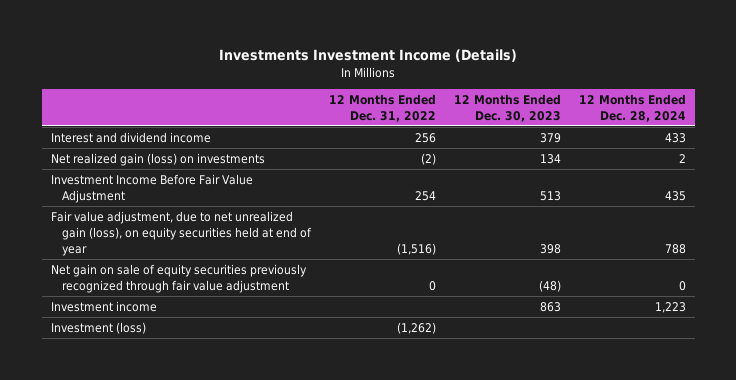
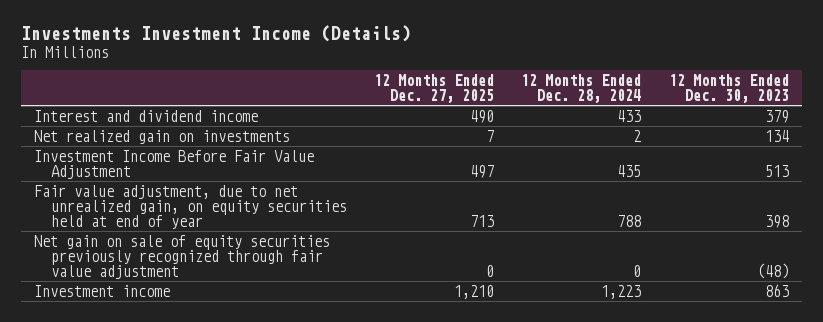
- | 12 Months Ended Dec. 31, 2022 | 12 Months Ended Dec. 30, 2023 | 12 Months Ended Dec. 28, 2024
+ | 12 Months Ended Dec. 27, 2025 | 12 Months Ended Dec. 28, 2024 | 12 Months Ended Dec. 30, 2023
- Net realized gain (loss) on investments | (2) | 134 | 2
+ Net realized gain on investments | 7 | 2 | 134
- Fair value adjustment, due to net unrealized gain (loss), on equity securities held at end of year | (1,516) | 398 | 788
+ Fair value adjustment, due to net unrealized gain, on equity securities held at end of year | 713 | 788 | 398
- Investment (loss) | (1,262) | |

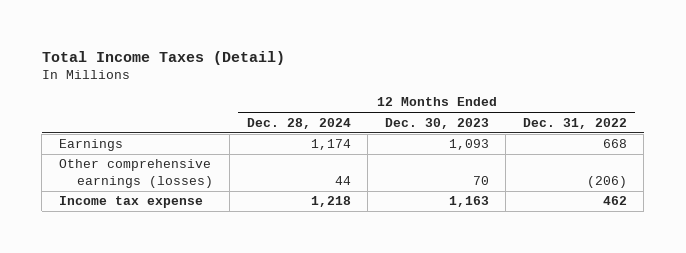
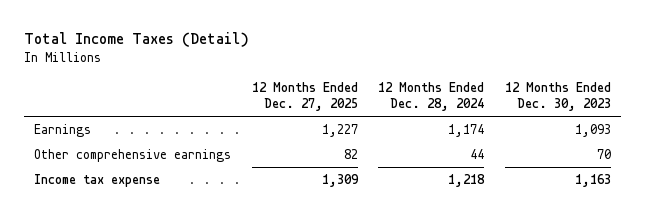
- | 12 Months Ended Dec. 28, 2024 | 12 Months Ended Dec. 30, 2023 | 12 Months Ended Dec. 31, 2022
+ | 12 Months Ended Dec. 27, 2025 | 12 Months Ended Dec. 28, 2024 | 12 Months Ended Dec. 30, 2023
- Other comprehensive earnings (losses) | 44 | 70 | (206)
+ Other comprehensive earnings | 82 | 44 | 70

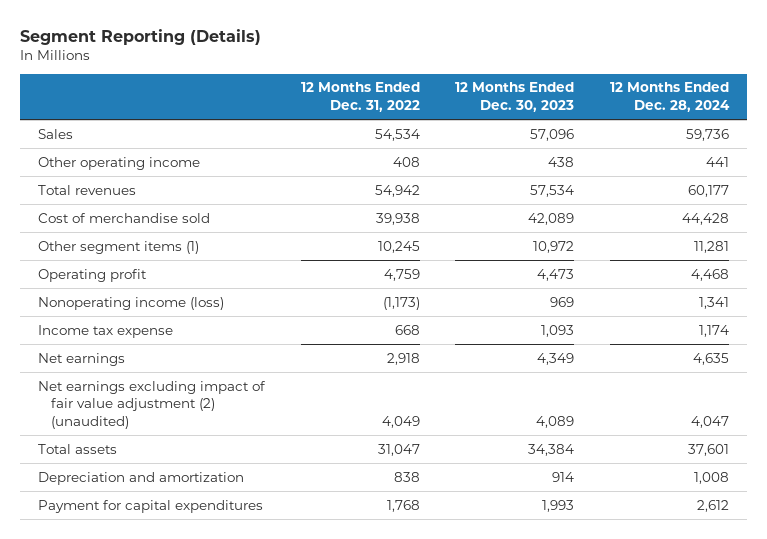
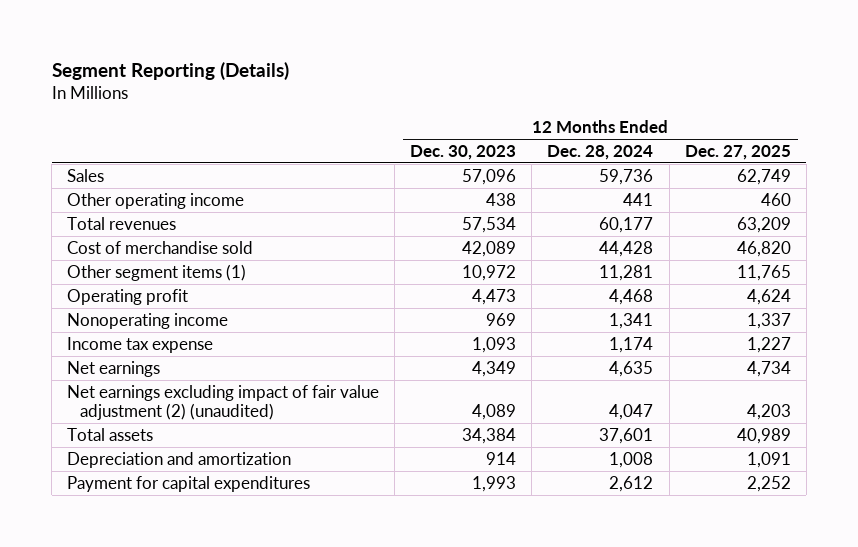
- | 12 Months Ended Dec. 31, 2022 | 12 Months Ended Dec. 30, 2023 | 12 Months Ended Dec. 28, 2024
+ | 12 Months Ended Dec. 30, 2023 | 12 Months Ended Dec. 28, 2024 | 12 Months Ended Dec. 27, 2025
- Nonoperating income (loss) | (1,173) | 969 | 1,341
+ Nonoperating income | 969 | 1,341 | 1,337

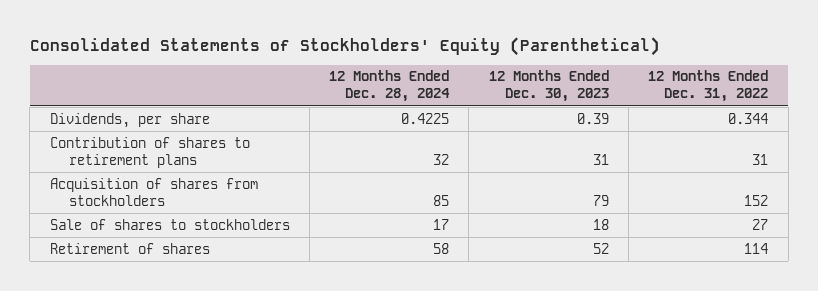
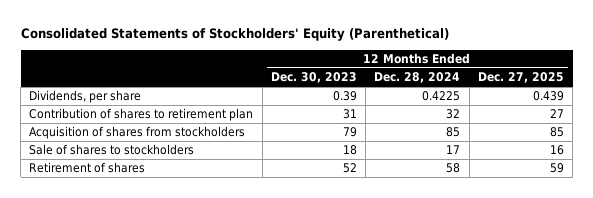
- | 12 Months Ended Dec. 28, 2024 | 12 Months Ended Dec. 30, 2023 | 12 Months Ended Dec. 31, 2022
+ | 12 Months Ended Dec. 30, 2023 | 12 Months Ended Dec. 28, 2024 | 12 Months Ended Dec. 27, 2025
- Contribution of shares to retirement plans | 32 | 31 | 31
+ Contribution of shares to retirement plan | 31 | 32 | 27

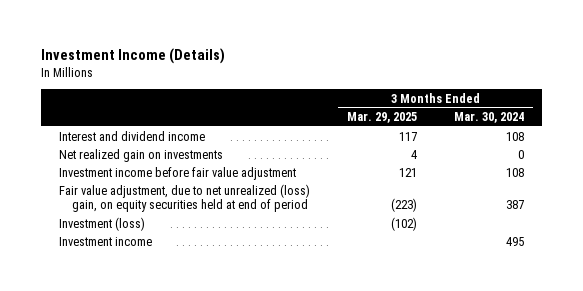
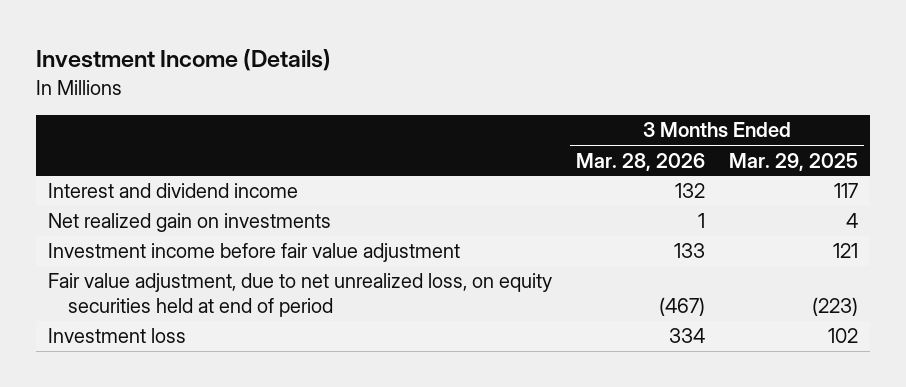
- | 3 Months Ended Mar. 29, 2025 | 3 Months Ended Mar. 30, 2024
+ | 3 Months Ended Mar. 28, 2026 | 3 Months Ended Mar. 29, 2025
- Fair value adjustment, due to net unrealized (loss) gain, on equity securities held at end of period | (223) | 387
- Investment (loss) | (102) |
- Investment income | | 495
+ Fair value adjustment, due to net unrealized loss, on equity securities held at end of period | (467) | (223)
+ Investment loss | 334 | 102

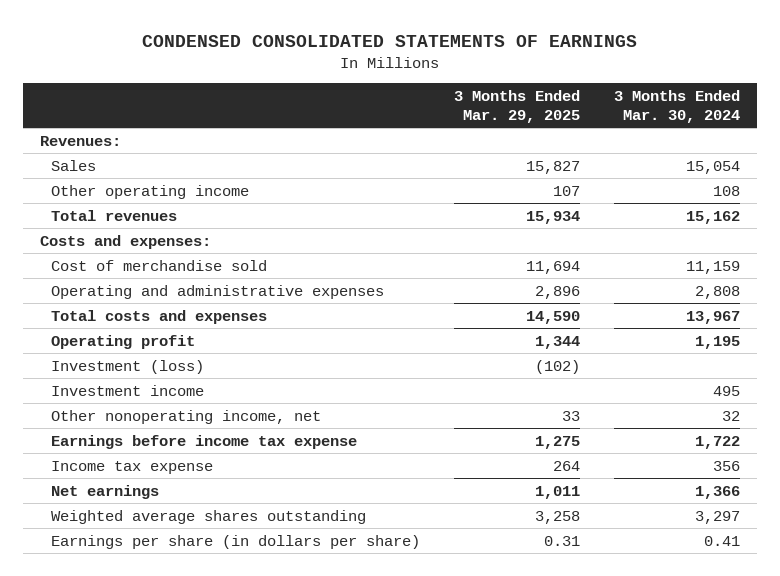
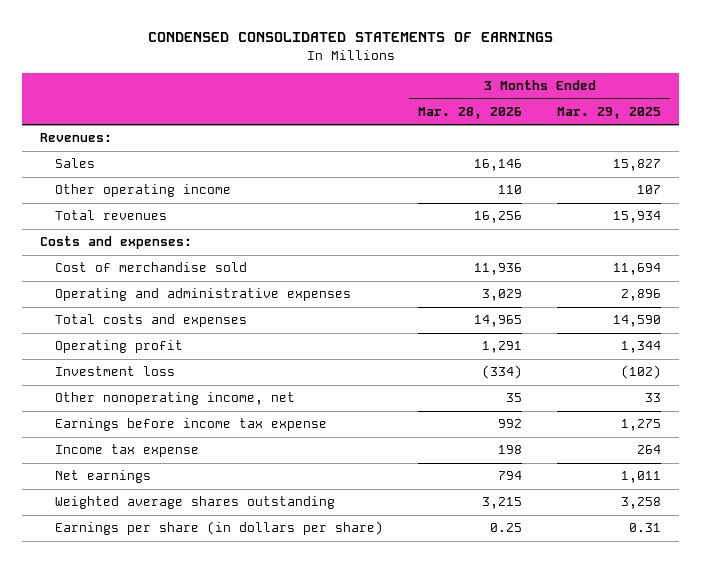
- | 3 Months Ended Mar. 29, 2025 | 3 Months Ended Mar. 30, 2024
+ | 3 Months Ended Mar. 28, 2026 | 3 Months Ended Mar. 29, 2025
- Investment (loss) | (102) |
- Investment income | | 495
+ Investment loss | (334) | (102)

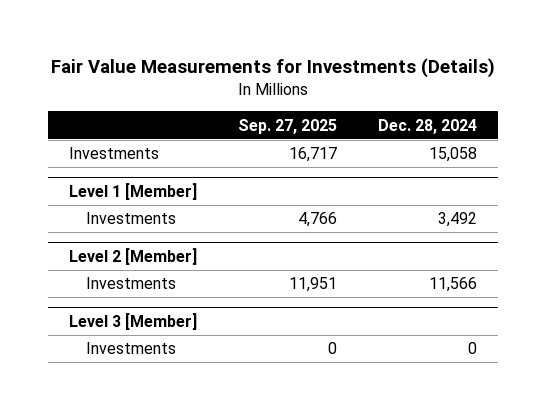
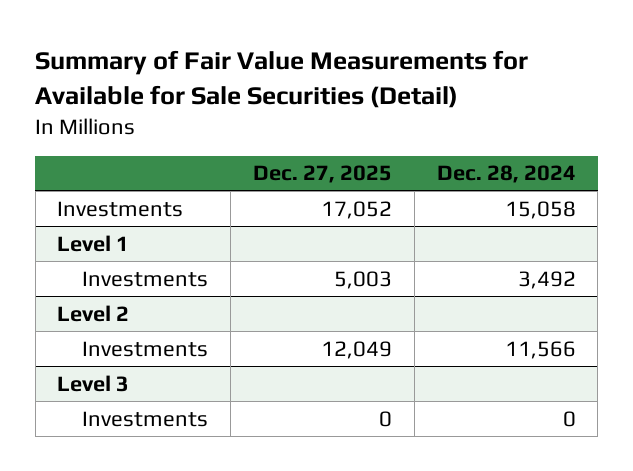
- Fair Value Measurements for Investments (Details)
+ Summary of Fair Value Measurements for Available for Sale Securities (Detail)
- | Sep. 27, 2025 | Dec. 28, 2024
+ | Dec. 27, 2025 | Dec. 28, 2024
- Level 1 [Member]
+ Level 1
- Level 2 [Member]
+ Level 2
- Level 3 [Member]
+ Level 3

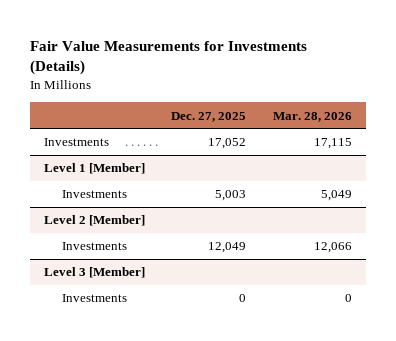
- Summary of Fair Value Measurements for Available for Sale Securities (Detail)
+ Fair Value Measurements for Investments (Details)
- | Dec. 27, 2025 | Dec. 28, 2024
+ | Dec. 27, 2025 | Mar. 28, 2026
- Level 1
+ Level 1 [Member]
- Level 2
+ Level 2 [Member]
- Level 3
+ Level 3 [Member]

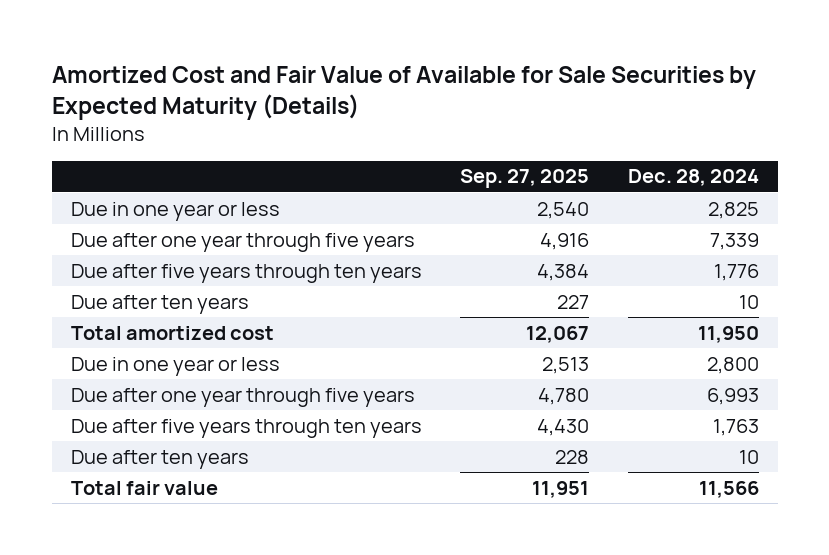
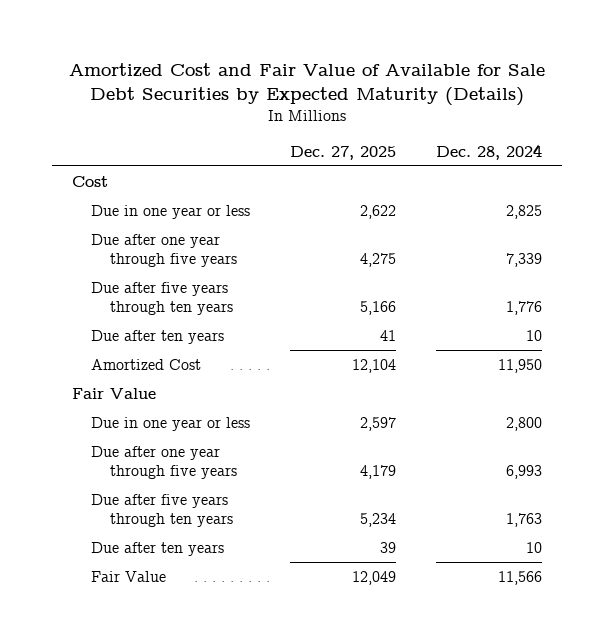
- Amortized Cost and Fair Value of Available for Sale Securities by Expected Maturity (Details)
+ Amortized Cost and Fair Value of Available for Sale Debt Securities by Expected Maturity (Details)
- | Sep. 27, 2025 | Dec. 28, 2024
+ | Dec. 27, 2025 | Dec. 28, 2024
+ Cost
- Total amortized cost | 12,067 | 11,950
+ Amortized Cost | 12,104 | 11,950
+ Fair Value
- Total fair value | 11,951 | 11,566
+ Fair Value | 12,049 | 11,566

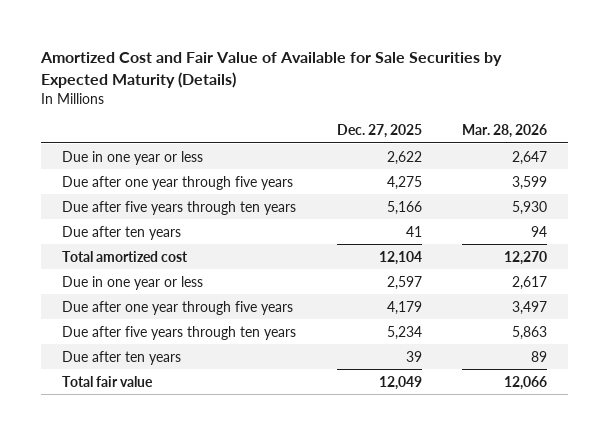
- Amortized Cost and Fair Value of Available for Sale Debt Securities by Expected Maturity (Details)
+ Amortized Cost and Fair Value of Available for Sale Securities by Expected Maturity (Details)
- | Dec. 27, 2025 | Dec. 28, 2024
+ | Dec. 27, 2025 | Mar. 28, 2026
- Cost
- Amortized Cost | 12,104 | 11,950
- Fair Value
+ Total amortized cost | 12,104 | 12,270
- Fair Value | 12,049 | 11,566
+ Total fair value | 12,049 | 12,066

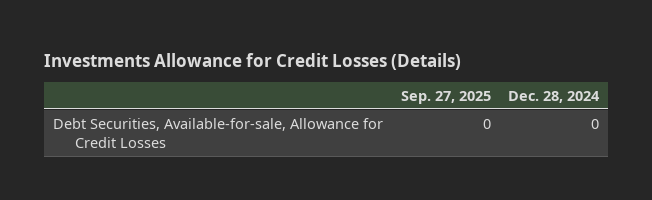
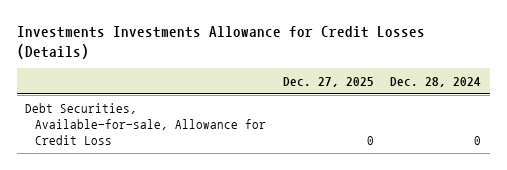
- Investments Allowance for Credit Losses (Details)
+ Investments Investments Allowance for Credit Losses (Details)
- | Sep. 27, 2025 | Dec. 28, 2024
+ | Dec. 27, 2025 | Dec. 28, 2024
- Debt Securities, Available-for-sale, Allowance for Credit Losses | 0 | 0
+ Debt Securities, Available-for-sale, Allowance for Credit Loss | 0 | 0

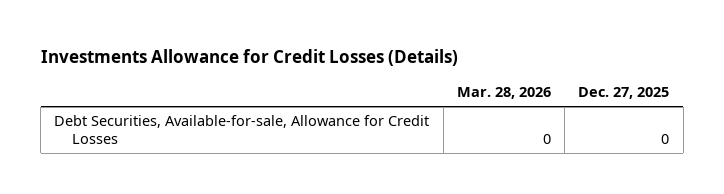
- Investments Investments Allowance for Credit Losses (Details)
+ Investments Allowance for Credit Losses (Details)
- | Dec. 27, 2025 | Dec. 28, 2024
+ | Mar. 28, 2026 | Dec. 27, 2025
- Debt Securities, Available-for-sale, Allowance for Credit Loss | 0 | 0
+ Debt Securities, Available-for-sale, Allowance for Credit Losses | 0 | 0

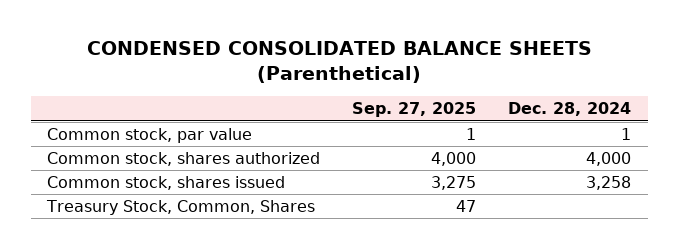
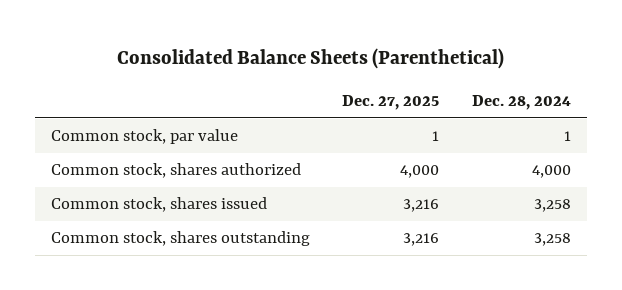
- CONDENSED CONSOLIDATED BALANCE SHEETS (Parenthetical)
+ Consolidated Balance Sheets (Parenthetical)
- | Sep. 27, 2025 | Dec. 28, 2024
+ | Dec. 27, 2025 | Dec. 28, 2024
- Treasury Stock, Common, Shares | 47 |
+ Common stock, shares outstanding | 3,216 | 3,258

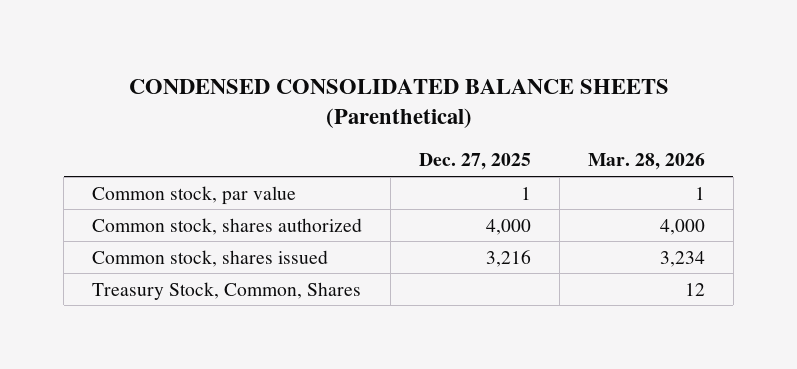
- Consolidated Balance Sheets (Parenthetical)
+ CONDENSED CONSOLIDATED BALANCE SHEETS (Parenthetical)
- | Dec. 27, 2025 | Dec. 28, 2024
+ | Dec. 27, 2025 | Mar. 28, 2026
- Common stock, shares outstanding | 3,216 | 3,258
+ Treasury Stock, Common, Shares | | 12

